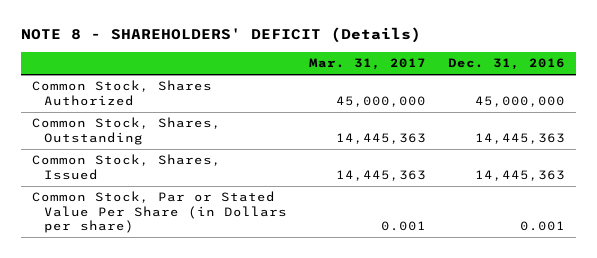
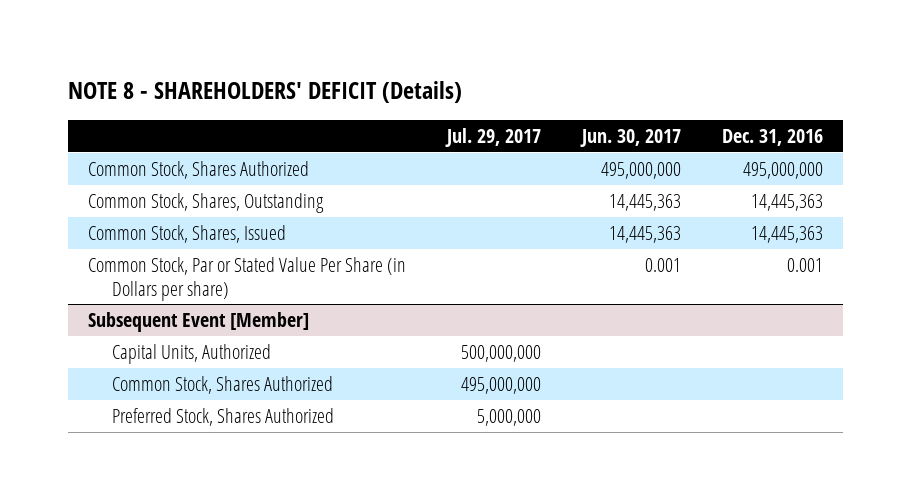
- | Mar. 31, 2017 | Dec. 31, 2016
+ | Jul. 29, 2017 | Jun. 30, 2017 | Dec. 31, 2016
- Common Stock, Shares Authorized | 45,000,000 | 45,000,000
+ Common Stock, Shares Authorized | | 495,000,000 | 495,000,000
+ Subsequent Event [Member]
+ Capital Units, Authorized | 500,000,000 | |
+ Common Stock, Shares Authorized | 495,000,000 | |
+ Preferred Stock, Shares Authorized | 5,000,000 | |

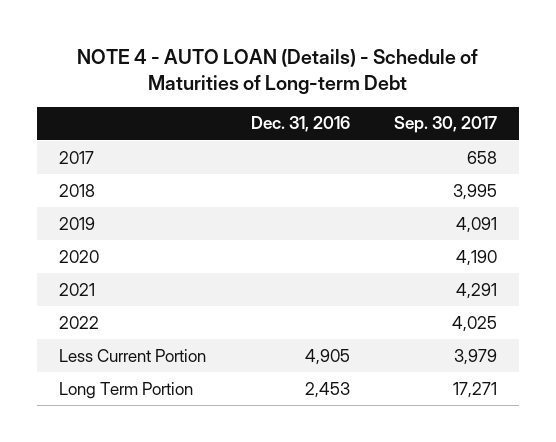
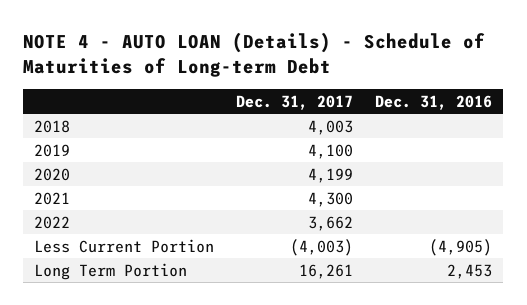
- | Dec. 31, 2016 | Sep. 30, 2017
+ | Dec. 31, 2017 | Dec. 31, 2016
- 2017 | | 658
- Less Current Portion | 4,905 | 3,979
+ Less Current Portion | (4,003) | (4,905)

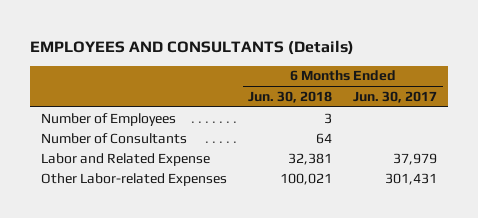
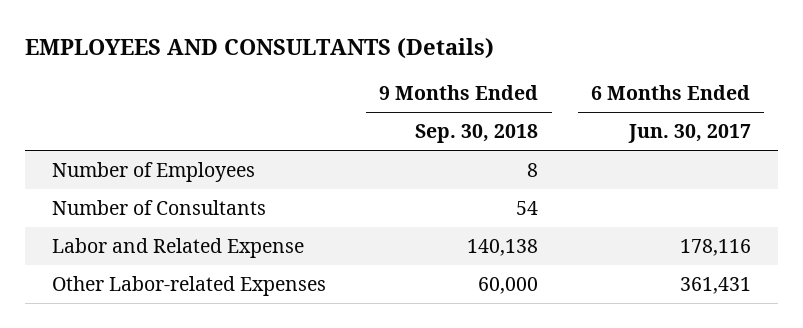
- | 6 Months Ended Jun. 30, 2018 | 6 Months Ended Jun. 30, 2017
+ | 9 Months Ended Sep. 30, 2018 | 6 Months Ended Jun. 30, 2017
- Labor and Related Expense | 32,381 | 37,979
- Other Labor-related Expenses | 100,021 | 301,431
+ Labor and Related Expense | 140,138 | 178,116
+ Other Labor-related Expenses | 60,000 | 361,431

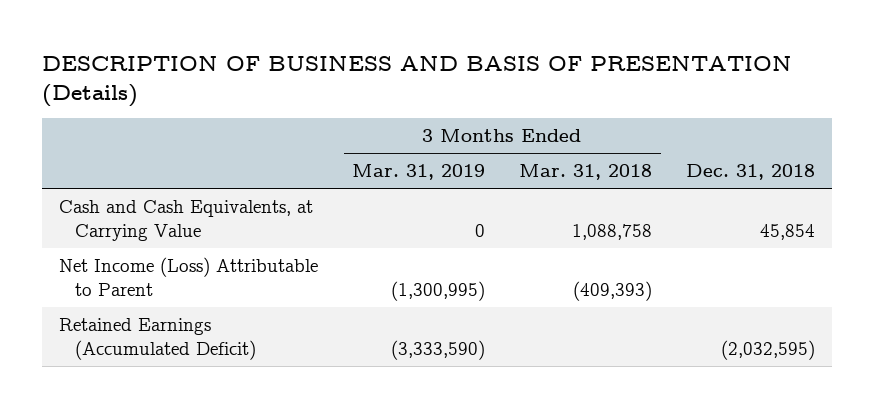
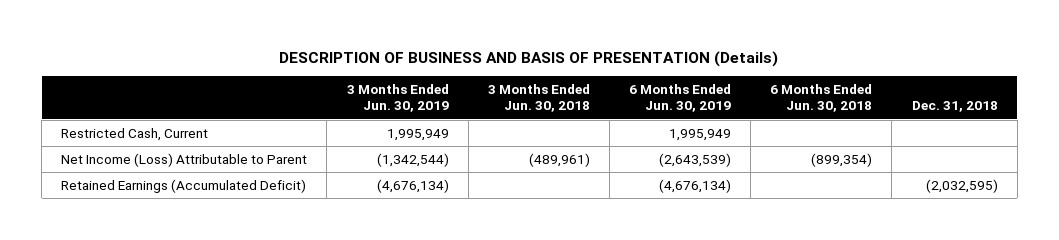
- | 3 Months Ended Mar. 31, 2019 | 3 Months Ended Mar. 31, 2018 | Dec. 31, 2018
+ | 3 Months Ended Jun. 30, 2019 | 3 Months Ended Jun. 30, 2018 | 6 Months Ended Jun. 30, 2019 | 6 Months Ended Jun. 30, 2018 | Dec. 31, 2018
- Cash and Cash Equivalents, at Carrying Value | 0 | 1,088,758 | 45,854
+ Restricted Cash, Current | 1,995,949 | | 1,995,949 | |

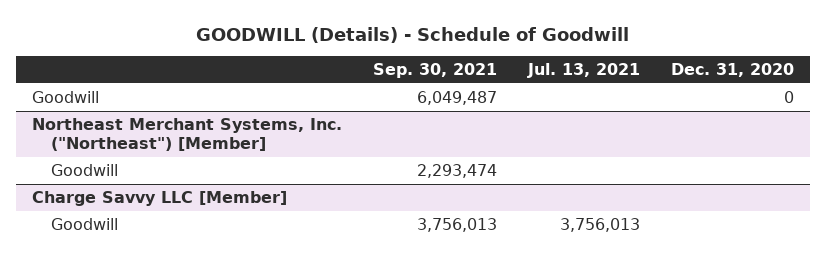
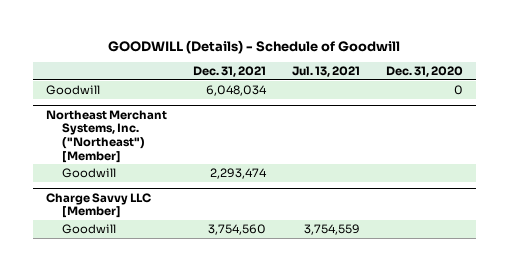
- | Sep. 30, 2021 | Jul. 13, 2021 | Dec. 31, 2020
+ | Dec. 31, 2021 | Jul. 13, 2021 | Dec. 31, 2020
@ Charge Savvy LLC [Member]
- Goodwill | 3,756,013 | 3,756,013 |
+ Goodwill | 3,754,560 | 3,754,559 |

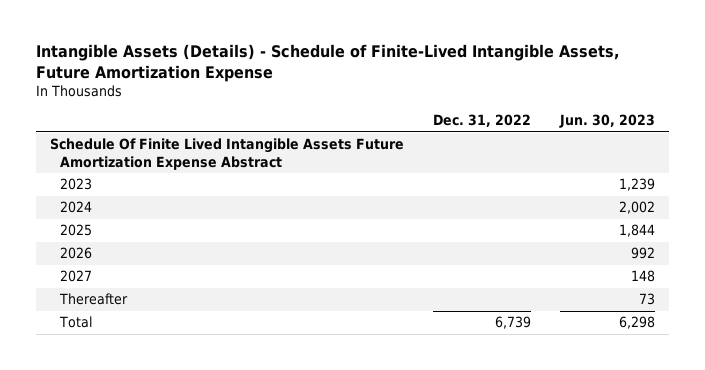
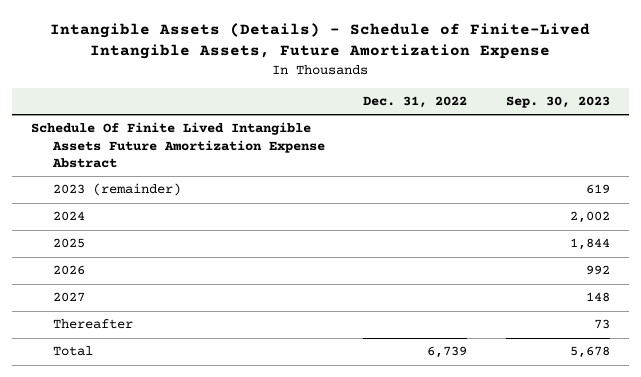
- | Dec. 31, 2022 | Jun. 30, 2023
+ | Dec. 31, 2022 | Sep. 30, 2023
- 2023 | | 1,239
+ 2023 (remainder) | | 619

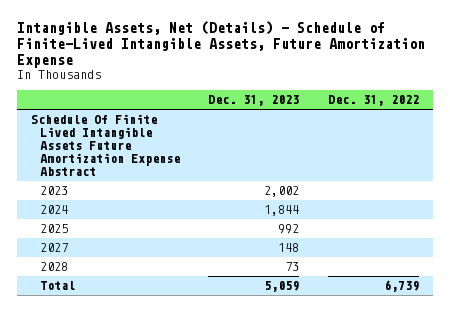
- Intangible Assets (Details) - Schedule of Finite-Lived Intangible Assets, Future Amortization Expense
+ Intangible Assets, Net (Details) - Schedule of Finite-Lived Intangible Assets, Future Amortization Expense
- | Dec. 31, 2022 | Sep. 30, 2023
+ | Dec. 31, 2023 | Dec. 31, 2022
- 2023 (remainder) | | 619
+ 2023 | 2,002 |
- 2026 | | 992
- Thereafter | | 73
+ 2028 | 73 |

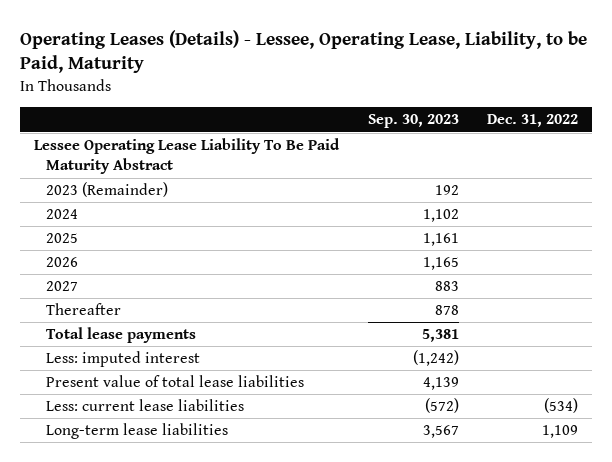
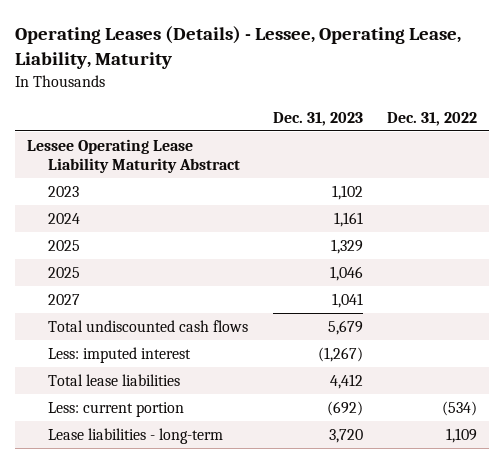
- Operating Leases (Details) - Lessee, Operating Lease, Liability, to be Paid, Maturity
+ Operating Leases (Details) - Lessee, Operating Lease, Liability, Maturity
- | Sep. 30, 2023 | Dec. 31, 2022
+ | Dec. 31, 2023 | Dec. 31, 2022
- Lessee Operating Lease Liability To Be Paid Maturity Abstract
- 2023 (Remainder) | 192 |
+ Lessee Operating Lease Liability Maturity Abstract
+ 2023 | 1,102 |
- 2026 | 1,165 |
+ 2025 | 1,046 |
- Thereafter | 878 |
- Total lease payments | 5,381 |
+ Total undiscounted cash flows | 5,679 |
- Present value of total lease liabilities | 4,139 |
- Less: current lease liabilities | (572) | (534)
- Long-term lease liabilities | 3,567 | 1,109
+ Total lease liabilities | 4,412 |
+ Less: current portion | (692) | (534)
+ Lease liabilities - long-term | 3,720 | 1,109

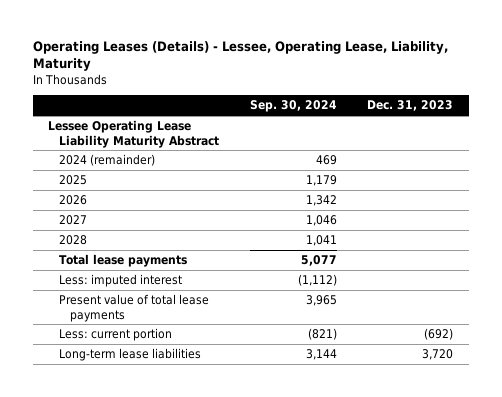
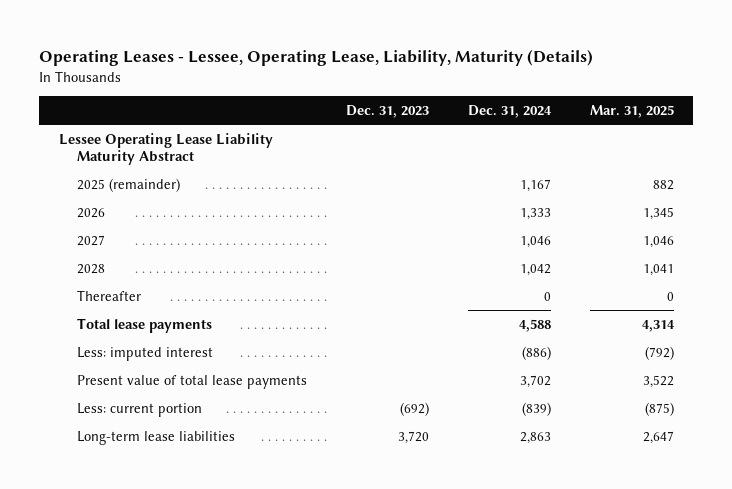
- Operating Leases (Details) - Lessee, Operating Lease, Liability, Maturity
+ Operating Leases - Lessee, Operating Lease, Liability, Maturity (Details)
- | Sep. 30, 2024 | Dec. 31, 2023
+ | Dec. 31, 2023 | Dec. 31, 2024 | Mar. 31, 2025
- 2024 (remainder) | 469 |
- 2025 | 1,179 |
+ 2025 (remainder) | | 1,167 | 882
+ Thereafter | | 0 | 0

